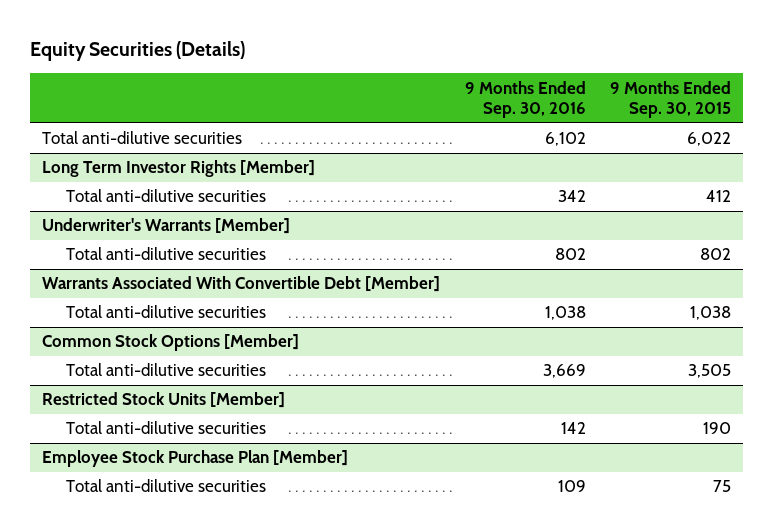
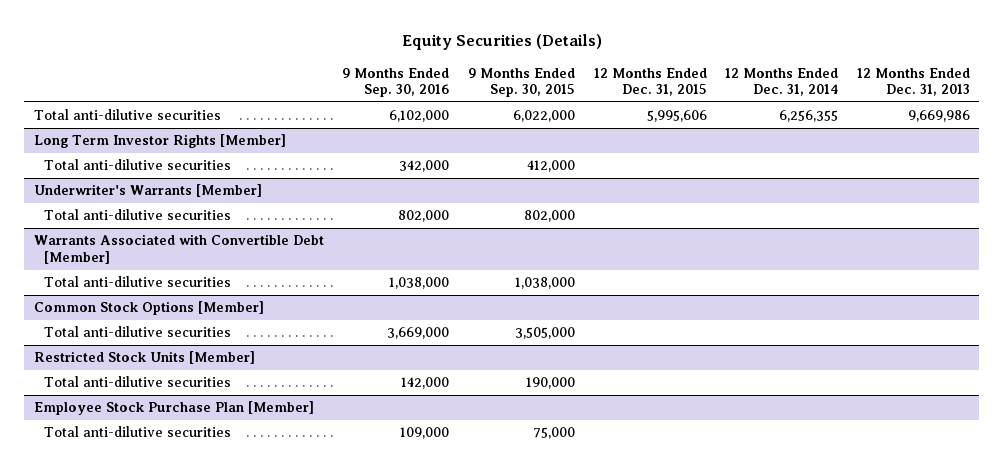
- | 9 Months Ended Sep. 30, 2016 | 9 Months Ended Sep. 30, 2015
+ | 9 Months Ended Sep. 30, 2016 | 9 Months Ended Sep. 30, 2015 | 12 Months Ended Dec. 31, 2015 | 12 Months Ended Dec. 31, 2014 | 12 Months Ended Dec. 31, 2013
- Total anti-dilutive securities | 6,102 | 6,022
+ Total anti-dilutive securities | 6,102,000 | 6,022,000 | 5,995,606 | 6,256,355 | 9,669,986
@ Long Term Investor Rights [Member]
- Total anti-dilutive securities | 342 | 412
+ Total anti-dilutive securities | 342,000 | 412,000 | | |
@ Underwriter's Warrants [Member]
- Total anti-dilutive securities | 802 | 802
- Warrants Associated With Convertible Debt [Member]
- Total anti-dilutive securities | 1,038 | 1,038
@ Underwriter's Warrants [Member]
+ Total anti-dilutive securities | 802,000 | 802,000 | | |
+ Warrants Associated with Convertible Debt [Member]
+ Total anti-dilutive securities | 1,038,000 | 1,038,000 | | |
@ Common Stock Options [Member]
- Total anti-dilutive securities | 3,669 | 3,505
+ Total anti-dilutive securities | 3,669,000 | 3,505,000 | | |
@ Restricted Stock Units [Member]
- Total anti-dilutive securities | 142 | 190
+ Total anti-dilutive securities | 142,000 | 190,000 | | |
@ Employee Stock Purchase Plan [Member]
- Total anti-dilutive securities | 109 | 75
+ Total anti-dilutive securities | 109,000 | 75,000 | | |

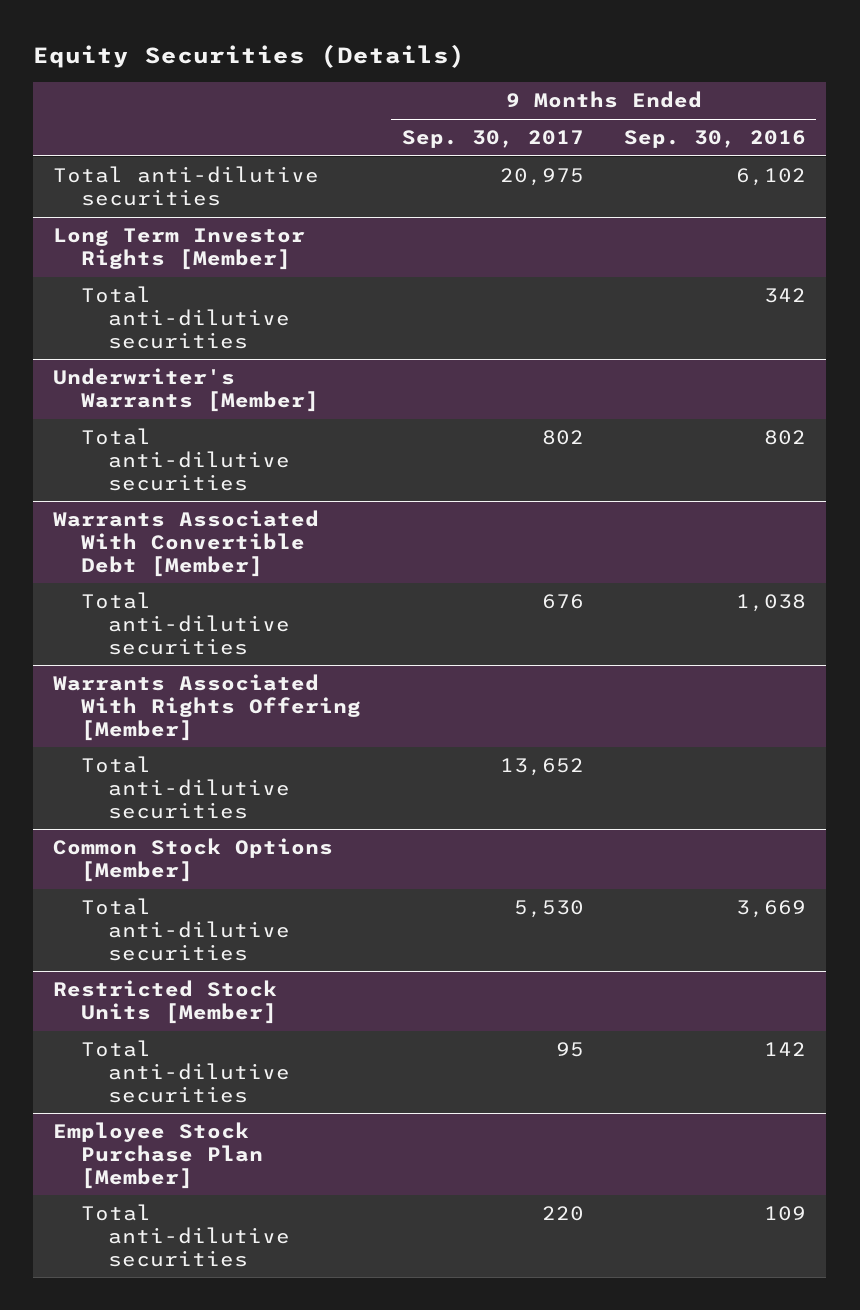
- | 9 Months Ended Sep. 30, 2016 | 9 Months Ended Sep. 30, 2015 | 12 Months Ended Dec. 31, 2015 | 12 Months Ended Dec. 31, 2014 | 12 Months Ended Dec. 31, 2013
+ | 9 Months Ended Sep. 30, 2017 | 9 Months Ended Sep. 30, 2016
- Total anti-dilutive securities | 6,102,000 | 6,022,000 | 5,995,606 | 6,256,355 | 9,669,986
+ Total anti-dilutive securities | 20,975 | 6,102
@ Long Term Investor Rights [Member]
- Total anti-dilutive securities | 342,000 | 412,000 | | |
+ Total anti-dilutive securities | | 342
@ Underwriter's Warrants [Member]
- Total anti-dilutive securities | 802,000 | 802,000 | | |
- Warrants Associated with Convertible Debt [Member]
- Total anti-dilutive securities | 1,038,000 | 1,038,000 | | |
@ Underwriter's Warrants [Member]
+ Total anti-dilutive securities | 802 | 802
+ Warrants Associated With Convertible Debt [Member]
+ Total anti-dilutive securities | 676 | 1,038
+ Warrants Associated With Rights Offering [Member]
+ Total anti-dilutive securities | 13,652 |
@ Common Stock Options [Member]
- Total anti-dilutive securities | 3,669,000 | 3,505,000 | | |
+ Total anti-dilutive securities | 5,530 | 3,669
@ Restricted Stock Units [Member]
- Total anti-dilutive securities | 142,000 | 190,000 | | |
+ Total anti-dilutive securities | 95 | 142
@ Employee Stock Purchase Plan [Member]
- Total anti-dilutive securities | 109,000 | 75,000 | | |
+ Total anti-dilutive securities | 220 | 109

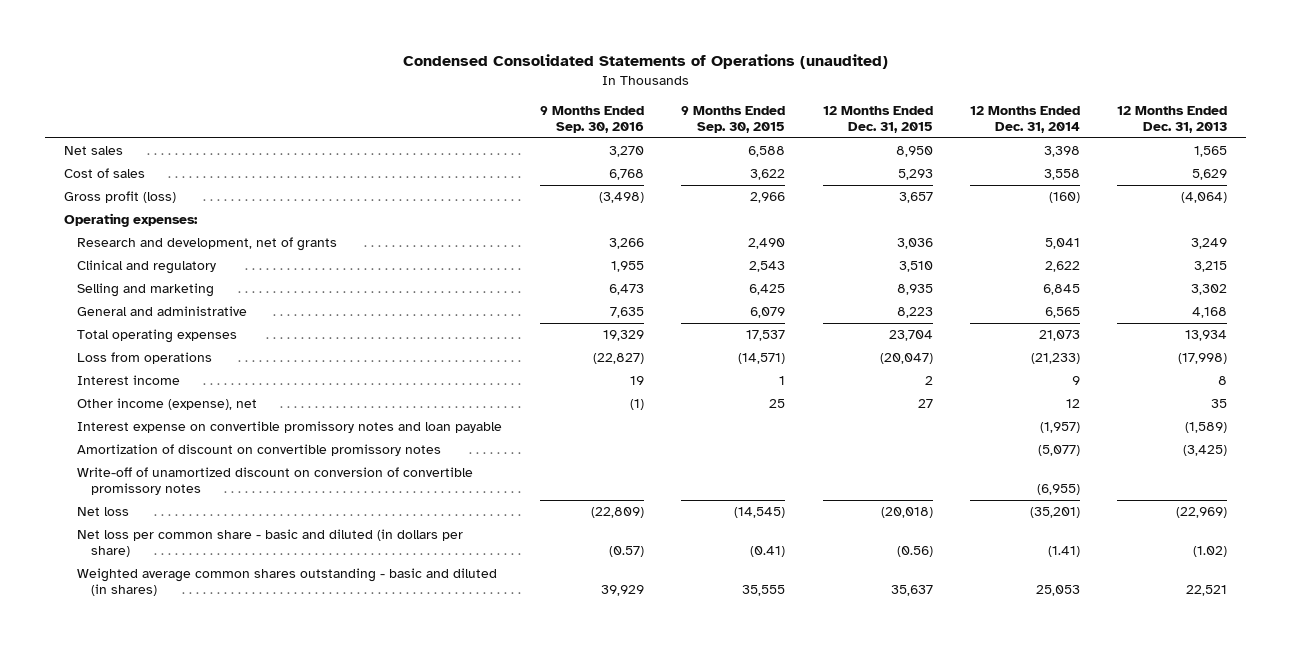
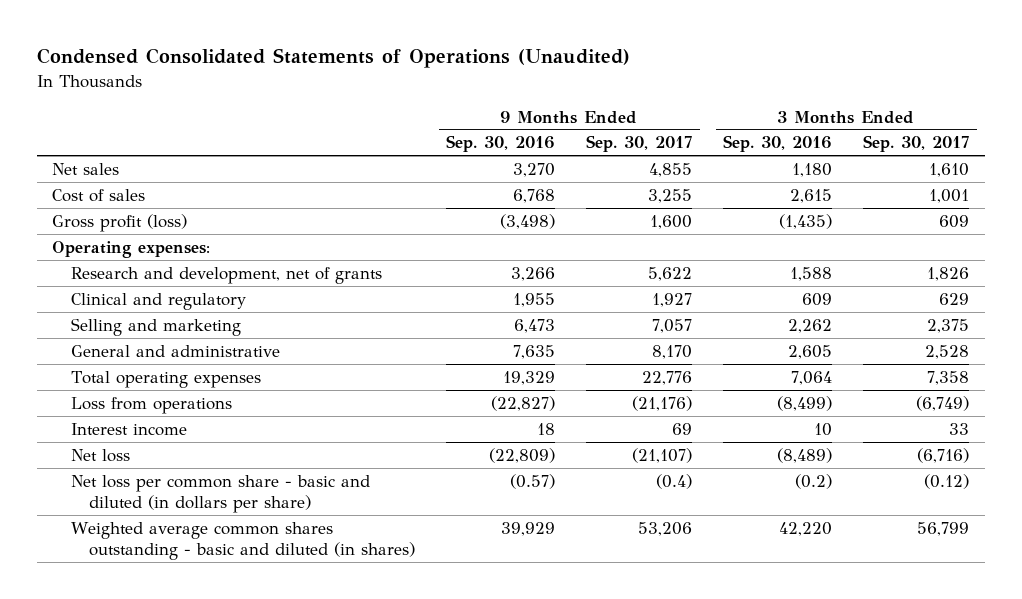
- Condensed Consolidated Statements of Operations (unaudited)
+ Condensed Consolidated Statements of Operations (Unaudited)
- | 9 Months Ended Sep. 30, 2016 | 9 Months Ended Sep. 30, 2015 | 12 Months Ended Dec. 31, 2015 | 12 Months Ended Dec. 31, 2014 | 12 Months Ended Dec. 31, 2013
+ | 9 Months Ended Sep. 30, 2016 | 9 Months Ended Sep. 30, 2017 | 3 Months Ended Sep. 30, 2016 | 3 Months Ended Sep. 30, 2017
- Interest income | 19 | 1 | 2 | 9 | 8
- Other income (expense), net | (1) | 25 | 27 | 12 | 35
- Interest expense on convertible promissory notes and loan payable | | | | (1,957) | (1,589)
- Amortization of discount on convertible promissory notes | | | | (5,077) | (3,425)
- Write-off of unamortized discount on conversion of convertible promissory notes | | | | (6,955) |
+ Interest income | 18 | 69 | 10 | 33

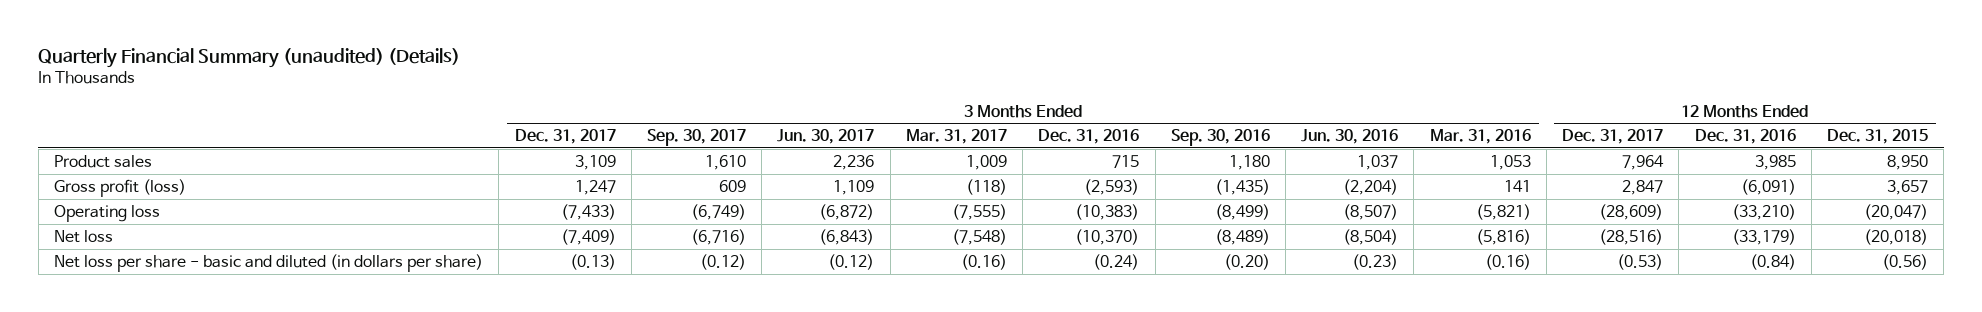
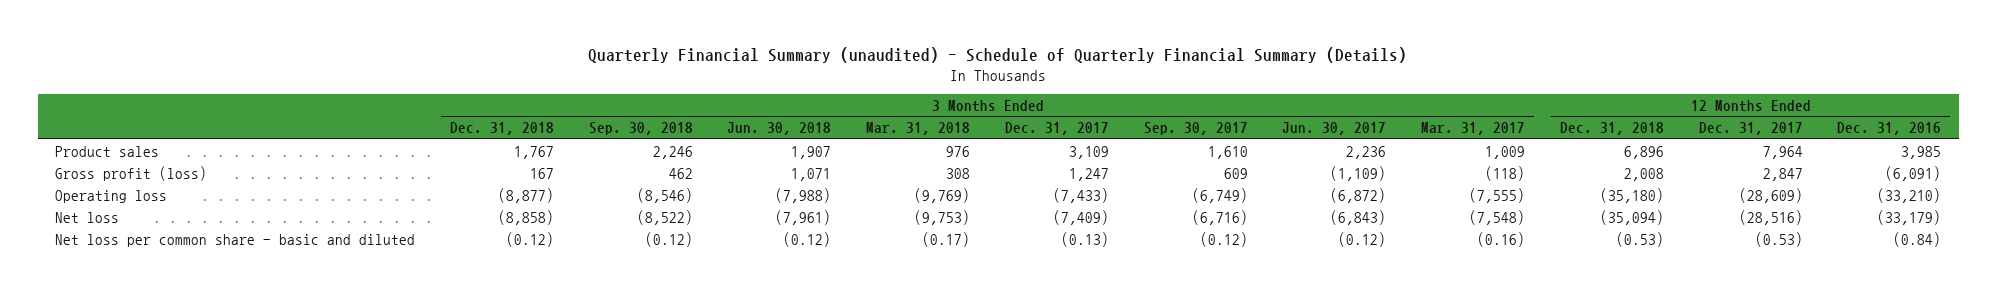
- Quarterly Financial Summary (unaudited) (Details)
+ Quarterly Financial Summary (unaudited) - Schedule of Quarterly Financial Summary (Details)
- | 3 Months Ended Dec. 31, 2017 | 3 Months Ended Sep. 30, 2017 | 3 Months Ended Jun. 30, 2017 | 3 Months Ended Mar. 31, 2017 | 3 Months Ended Dec. 31, 2016 | 3 Months Ended Sep. 30, 2016 | 3 Months Ended Jun. 30, 2016 | 3 Months Ended Mar. 31, 2016 | 12 Months Ended Dec. 31, 2017 | 12 Months Ended Dec. 31, 2016 | 12 Months Ended Dec. 31, 2015
+ | 3 Months Ended Dec. 31, 2018 | 3 Months Ended Sep. 30, 2018 | 3 Months Ended Jun. 30, 2018 | 3 Months Ended Mar. 31, 2018 | 3 Months Ended Dec. 31, 2017 | 3 Months Ended Sep. 30, 2017 | 3 Months Ended Jun. 30, 2017 | 3 Months Ended Mar. 31, 2017 | 12 Months Ended Dec. 31, 2018 | 12 Months Ended Dec. 31, 2017 | 12 Months Ended Dec. 31, 2016
- Gross profit (loss) | 1,247 | 609 | 1,109 | (118) | (2,593) | (1,435) | (2,204) | 141 | 2,847 | (6,091) | 3,657
+ Gross profit (loss) | 167 | 462 | 1,071 | 308 | 1,247 | 609 | (1,109) | (118) | 2,008 | 2,847 | (6,091)
- Net loss per share - basic and diluted (in dollars per share) | (0.13) | (0.12) | (0.12) | (0.16) | (0.24) | (0.20) | (0.23) | (0.16) | (0.53) | (0.84) | (0.56)
+ Net loss per common share - basic and diluted | (0.12) | (0.12) | (0.12) | (0.17) | (0.13) | (0.12) | (0.12) | (0.16) | (0.53) | (0.53) | (0.84)

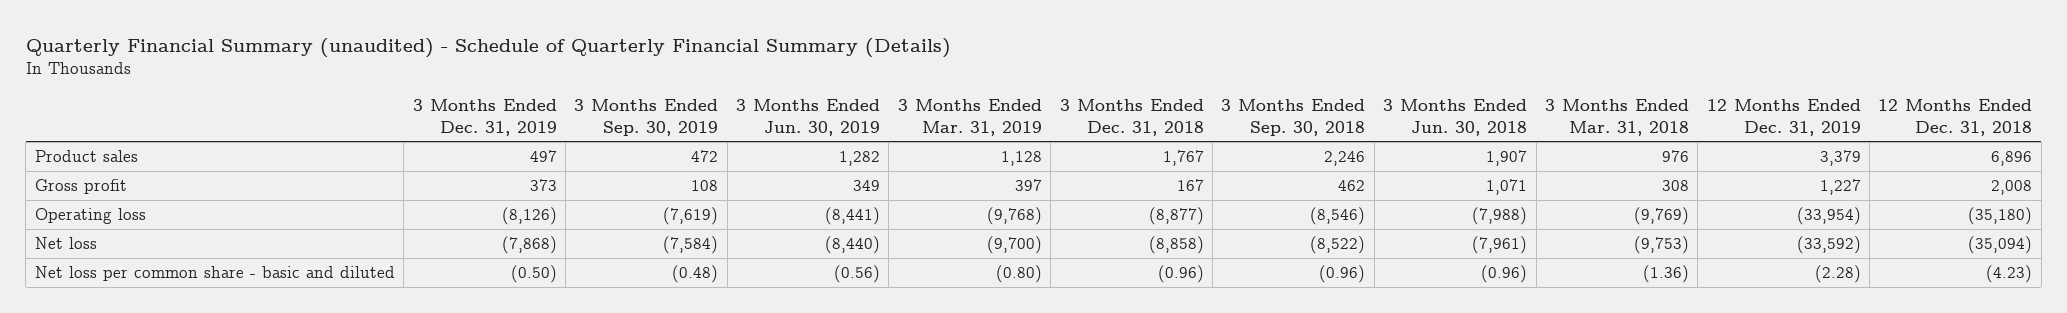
- | 3 Months Ended Dec. 31, 2018 | 3 Months Ended Sep. 30, 2018 | 3 Months Ended Jun. 30, 2018 | 3 Months Ended Mar. 31, 2018 | 3 Months Ended Dec. 31, 2017 | 3 Months Ended Sep. 30, 2017 | 3 Months Ended Jun. 30, 2017 | 3 Months Ended Mar. 31, 2017 | 12 Months Ended Dec. 31, 2018 | 12 Months Ended Dec. 31, 2017 | 12 Months Ended Dec. 31, 2016
+ | 3 Months Ended Dec. 31, 2019 | 3 Months Ended Sep. 30, 2019 | 3 Months Ended Jun. 30, 2019 | 3 Months Ended Mar. 31, 2019 | 3 Months Ended Dec. 31, 2018 | 3 Months Ended Sep. 30, 2018 | 3 Months Ended Jun. 30, 2018 | 3 Months Ended Mar. 31, 2018 | 12 Months Ended Dec. 31, 2019 | 12 Months Ended Dec. 31, 2018
- Gross profit (loss) | 167 | 462 | 1,071 | 308 | 1,247 | 609 | (1,109) | (118) | 2,008 | 2,847 | (6,091)
+ Gross profit | 373 | 108 | 349 | 397 | 167 | 462 | 1,071 | 308 | 1,227 | 2,008
- Net loss per common share - basic and diluted | (0.12) | (0.12) | (0.12) | (0.17) | (0.13) | (0.12) | (0.12) | (0.16) | (0.53) | (0.53) | (0.84)
+ Net loss per common share - basic and diluted | (0.50) | (0.48) | (0.56) | (0.80) | (0.96) | (0.96) | (0.96) | (1.36) | (2.28) | (4.23)

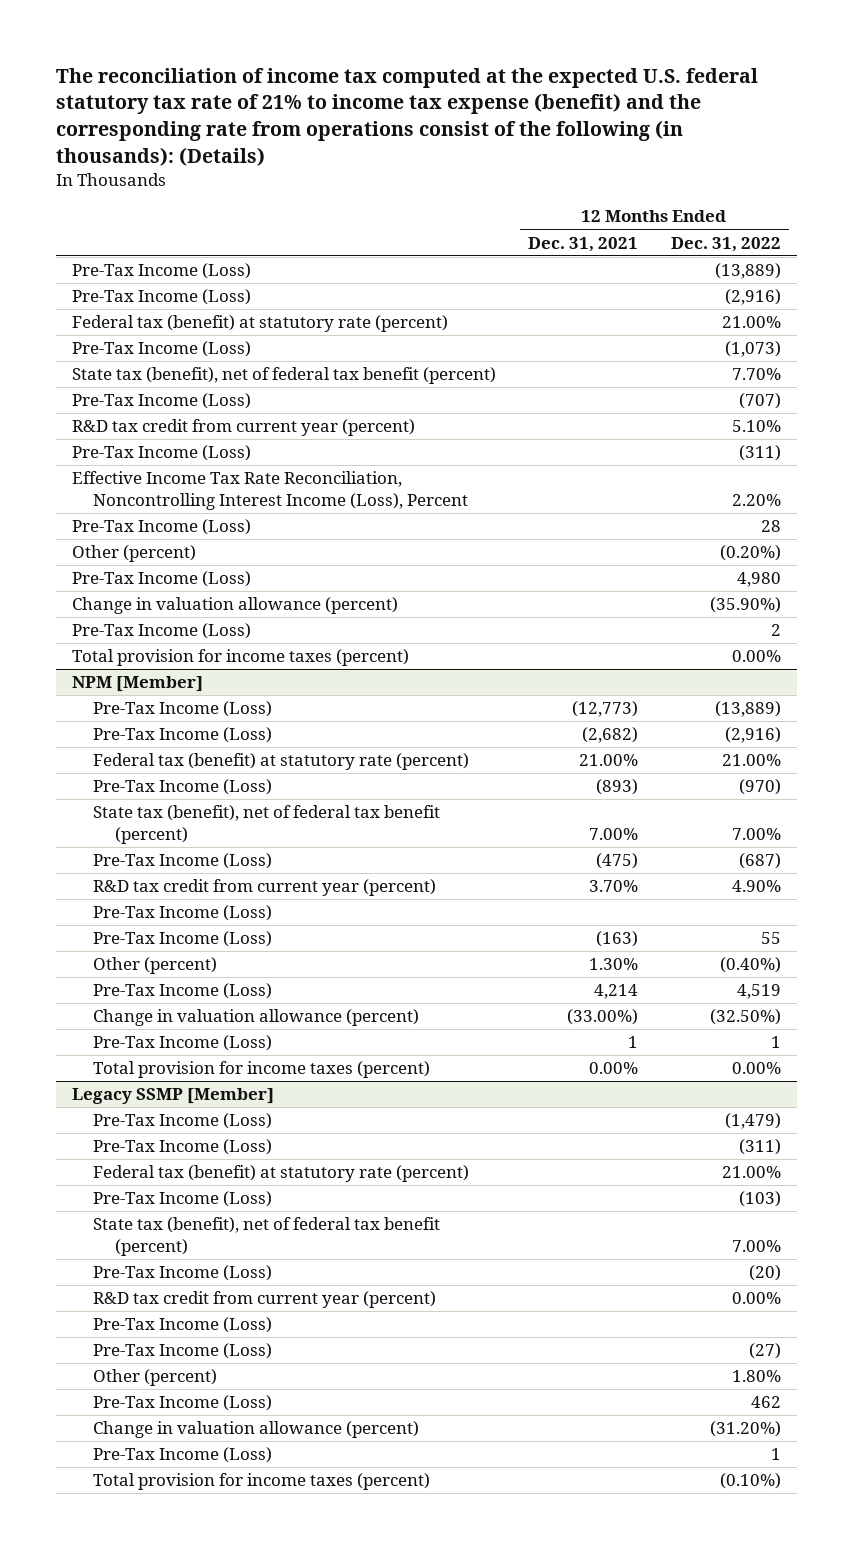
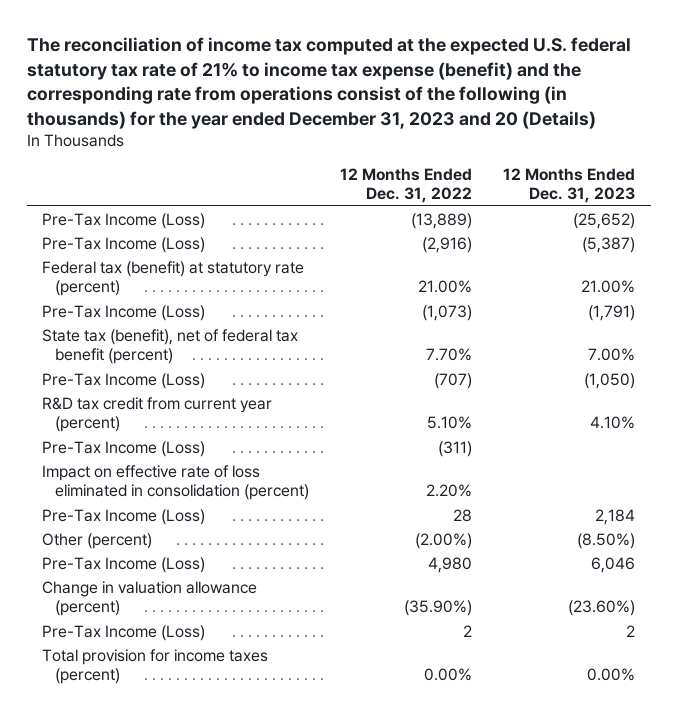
- The reconciliation of income tax computed at the expected U.S. federal statutory tax rate of 21% to income tax expense (benefit) and the corresponding rate from operations consist of the following (in thousands): (Details)
+ The reconciliation of income tax computed at the expected U.S. federal statutory tax rate of 21% to income tax expense (benefit) and the corresponding rate from operations consist of the following (in thousands) for the year ended December 31, 2023 and 20 (Details)
- | 12 Months Ended Dec. 31, 2021 | 12 Months Ended Dec. 31, 2022
+ | 12 Months Ended Dec. 31, 2022 | 12 Months Ended Dec. 31, 2023
- Effective Income Tax Rate Reconciliation, Noncontrolling Interest Income (Loss), Percent | | 2.20%
+ Impact on effective rate of loss eliminated in consolidation (percent) | 2.20% |
- Other (percent) | | (0.20%)
+ Other (percent) | (2.00%) | (8.50%)
- NPM [Member]
- Pre-Tax Income (Loss) | (12,773) | (13,889)
- Pre-Tax Income (Loss) | (2,682) | (2,916)
- Federal tax (benefit) at statutory rate (percent) | 21.00% | 21.00%
- Pre-Tax Income (Loss) | (893) | (970)
- State tax (benefit), net of federal tax benefit (percent) | 7.00% | 7.00%
- Pre-Tax Income (Loss) | (475) | (687)
- R&D tax credit from current year (percent) | 3.70% | 4.90%
- Pre-Tax Income (Loss)
- Pre-Tax Income (Loss) | (163) | 55
- Other (percent) | 1.30% | (0.40%)
- Pre-Tax Income (Loss) | 4,214 | 4,519
- Change in valuation allowance (percent) | (33.00%) | (32.50%)
- Pre-Tax Income (Loss) | 1 | 1
- Total provision for income taxes (percent) | 0.00% | 0.00%
- Legacy SSMP [Member]
- Pre-Tax Income (Loss) | | (1,479)
- Pre-Tax Income (Loss) | | (311)
- Federal tax (benefit) at statutory rate (percent) | | 21.00%
- Pre-Tax Income (Loss) | | (103)
- State tax (benefit), net of federal tax benefit (percent) | | 7.00%
- Pre-Tax Income (Loss) | | (20)
- R&D tax credit from current year (percent) | | 0.00%
- Pre-Tax Income (Loss)
- Pre-Tax Income (Loss) | | (27)
- Other (percent) | | 1.80%
- Pre-Tax Income (Loss) | | 462
- Change in valuation allowance (percent) | | (31.20%)
- Pre-Tax Income (Loss) | | 1
- Total provision for income taxes (percent) | | (0.10%)

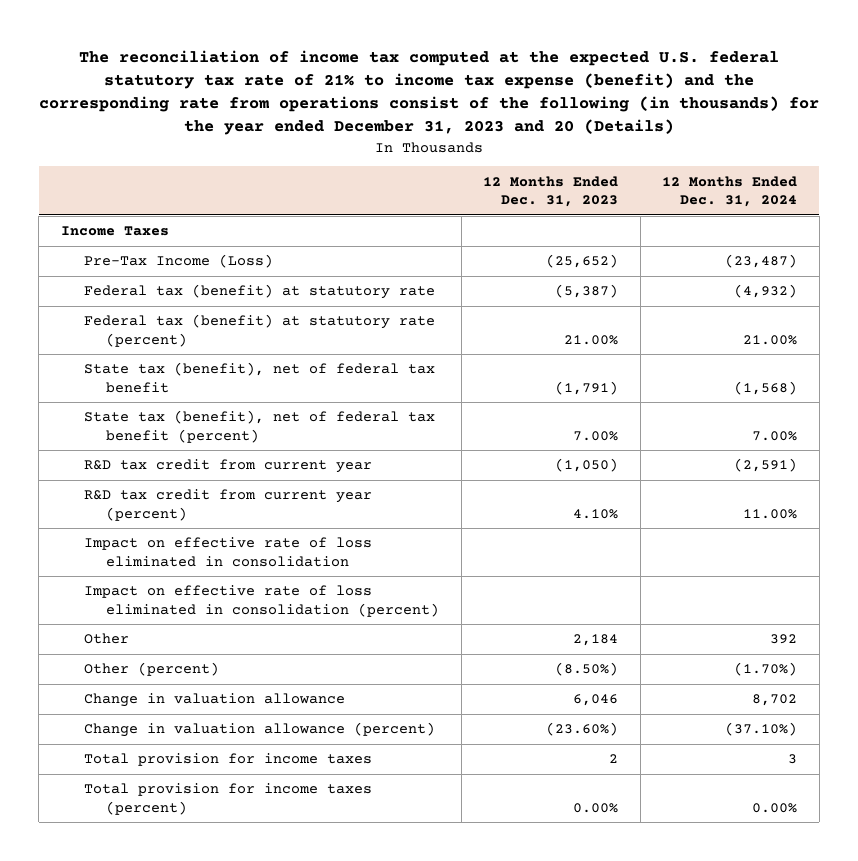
- | 12 Months Ended Dec. 31, 2022 | 12 Months Ended Dec. 31, 2023
+ | 12 Months Ended Dec. 31, 2023 | 12 Months Ended Dec. 31, 2024
+ Income Taxes
- Pre-Tax Income (Loss) | (2,916) | (5,387)
+ Federal tax (benefit) at statutory rate | (5,387) | (4,932)
- Pre-Tax Income (Loss) | (1,073) | (1,791)
+ State tax (benefit), net of federal tax benefit | (1,791) | (1,568)
- Pre-Tax Income (Loss) | (707) | (1,050)
+ R&D tax credit from current year | (1,050) | (2,591)
- Pre-Tax Income (Loss) | (311) |
+ Impact on effective rate of loss eliminated in consolidation
- Pre-Tax Income (Loss) | 28 | 2,184
+ Other | 2,184 | 392
- Pre-Tax Income (Loss) | 4,980 | 6,046
+ Change in valuation allowance | 6,046 | 8,702
- Pre-Tax Income (Loss) | 2 | 2
+ Total provision for income taxes | 2 | 3

